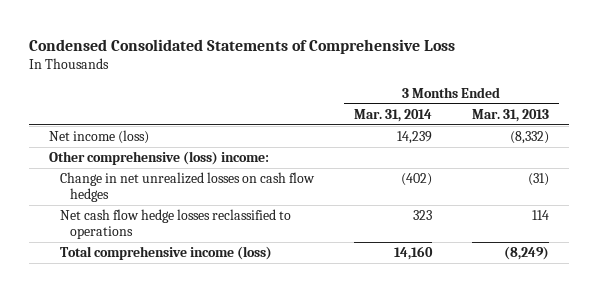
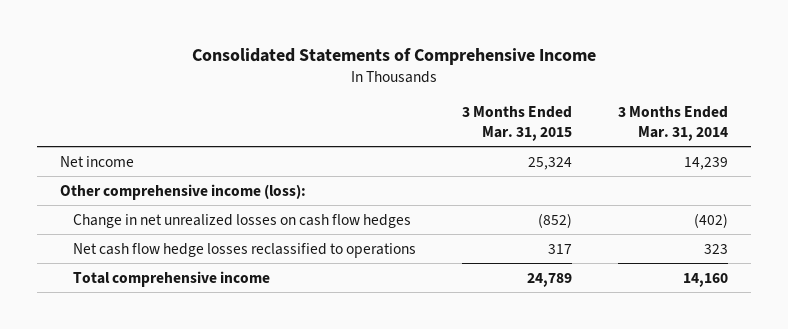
- Condensed Consolidated Statements of Comprehensive Loss
+ Consolidated Statements of Comprehensive Income
- | 3 Months Ended Mar. 31, 2014 | 3 Months Ended Mar. 31, 2013
+ | 3 Months Ended Mar. 31, 2015 | 3 Months Ended Mar. 31, 2014
- Net income (loss) | 14,239 | (8,332)
- Other comprehensive (loss) income:
+ Net income | 25,324 | 14,239
+ Other comprehensive income (loss):
- Total comprehensive income (loss) | 14,160 | (8,249)
+ Total comprehensive income | 24,789 | 14,160

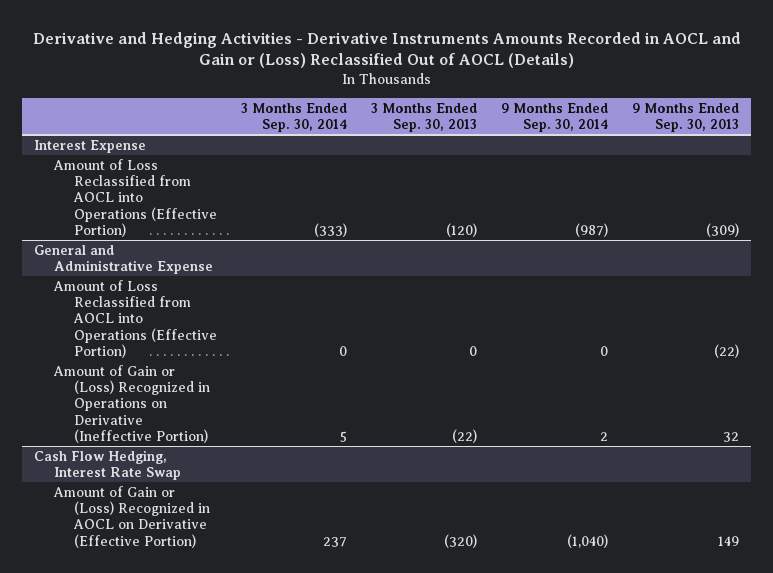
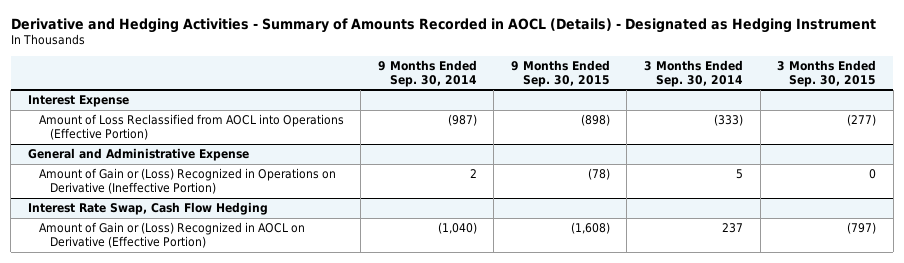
- Derivative and Hedging Activities - Derivative Instruments Amounts Recorded in AOCL and Gain or (Loss) Reclassified Out of AOCL (Details)
+ Derivative and Hedging Activities - Summary of Amounts Recorded in AOCL (Details) - Designated as Hedging Instrument
- | 3 Months Ended Sep. 30, 2014 | 3 Months Ended Sep. 30, 2013 | 9 Months Ended Sep. 30, 2014 | 9 Months Ended Sep. 30, 2013
+ | 9 Months Ended Sep. 30, 2014 | 9 Months Ended Sep. 30, 2015 | 3 Months Ended Sep. 30, 2014 | 3 Months Ended Sep. 30, 2015
@ General and Administrative Expense
- Amount of Loss Reclassified from AOCL into Operations (Effective Portion) | 0 | 0 | 0 | (22)
- Cash Flow Hedging, Interest Rate Swap
+ Interest Rate Swap, Cash Flow Hedging

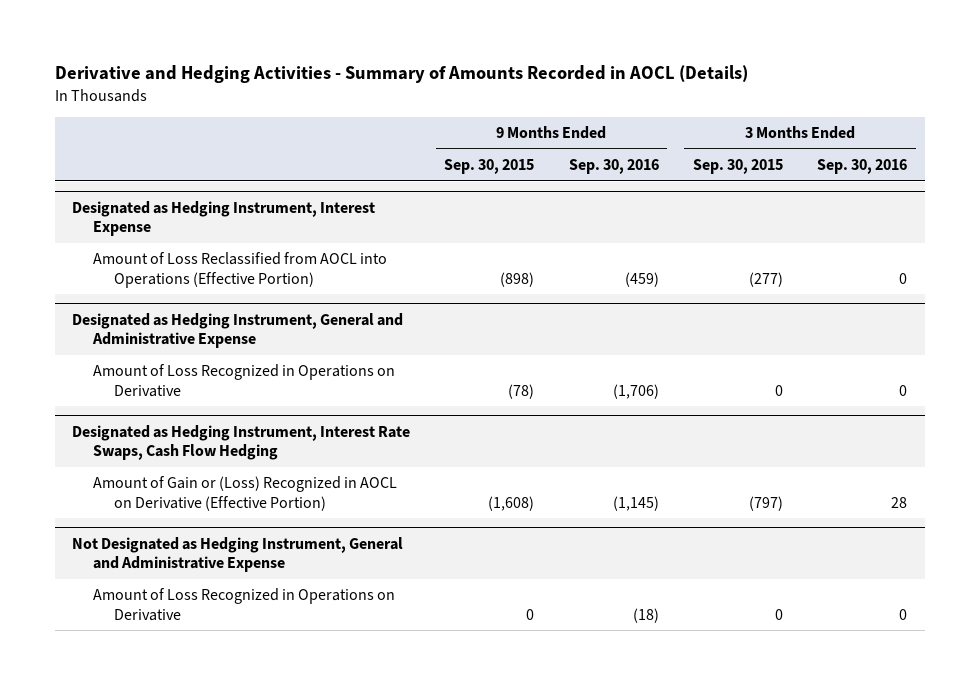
- Derivative and Hedging Activities - Summary of Amounts Recorded in AOCL (Details) - Designated as Hedging Instrument
+ Derivative and Hedging Activities - Summary of Amounts Recorded in AOCL (Details)
- | 9 Months Ended Sep. 30, 2014 | 9 Months Ended Sep. 30, 2015 | 3 Months Ended Sep. 30, 2014 | 3 Months Ended Sep. 30, 2015
+ | 9 Months Ended Sep. 30, 2015 | 9 Months Ended Sep. 30, 2016 | 3 Months Ended Sep. 30, 2015 | 3 Months Ended Sep. 30, 2016
- Interest Expense
+ Designated as Hedging Instrument, Interest Expense
- General and Administrative Expense
- Amount of Gain or (Loss) Recognized in Operations on Derivative (Ineffective Portion) | 2 | (78) | 5 | 0
- Interest Rate Swap, Cash Flow Hedging
+ Designated as Hedging Instrument, General and Administrative Expense
+ Amount of Loss Recognized in Operations on Derivative | (78) | (1,706) | 0 | 0
+ Designated as Hedging Instrument, Interest Rate Swaps, Cash Flow Hedging
+ Not Designated as Hedging Instrument, General and Administrative Expense
+ Amount of Loss Recognized in Operations on Derivative | 0 | (18) | 0 | 0

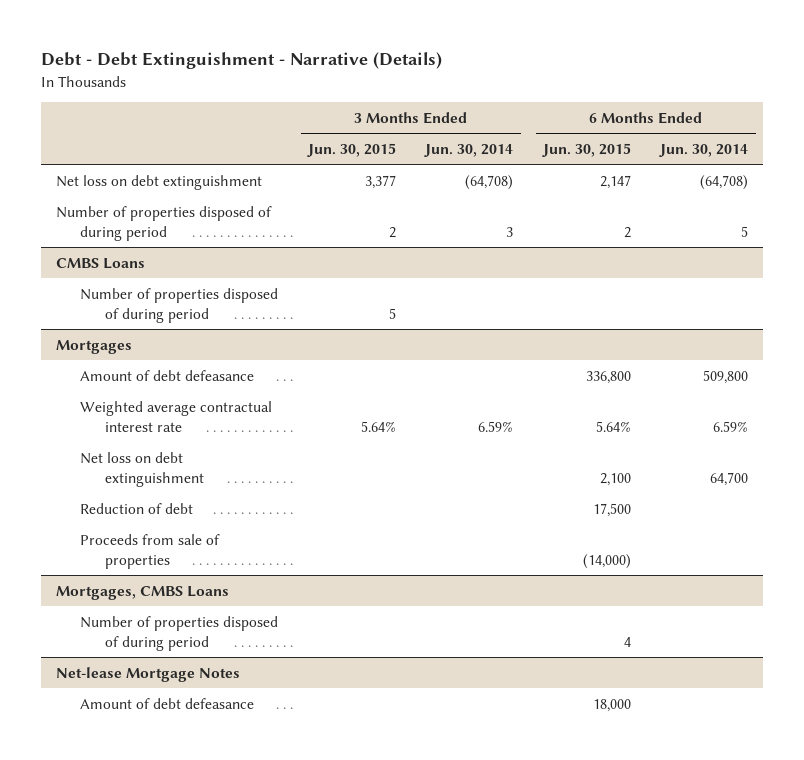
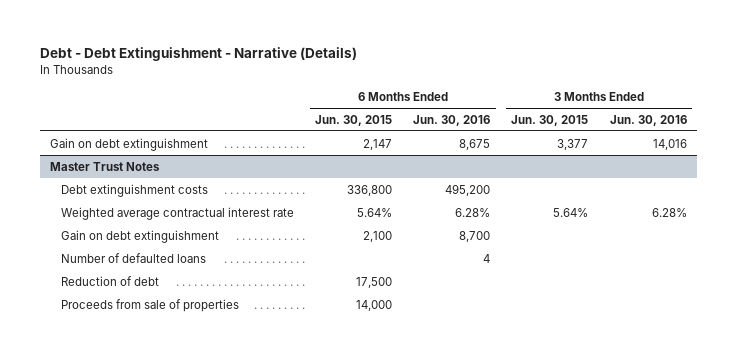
- | 3 Months Ended Jun. 30, 2015 | 3 Months Ended Jun. 30, 2014 | 6 Months Ended Jun. 30, 2015 | 6 Months Ended Jun. 30, 2014
+ | 6 Months Ended Jun. 30, 2015 | 6 Months Ended Jun. 30, 2016 | 3 Months Ended Jun. 30, 2015 | 3 Months Ended Jun. 30, 2016
- Net loss on debt extinguishment | 3,377 | (64,708) | 2,147 | (64,708)
- Number of properties disposed of during period | 2 | 3 | 2 | 5
- CMBS Loans
- Number of properties disposed of during period | 5 | | |
- Mortgages
- Amount of debt defeasance | | | 336,800 | 509,800
+ Gain on debt extinguishment | 2,147 | 8,675 | 3,377 | 14,016
+ Master Trust Notes
+ Debt extinguishment costs | 336,800 | 495,200 | |
- Net loss on debt extinguishment | | | 2,100 | 64,700
+ Gain on debt extinguishment | 2,100 | 8,700 | |
+ Number of defaulted loans | | 4 | |
- Proceeds from sale of properties | | | (14,000) |
- Mortgages, CMBS Loans
- Number of properties disposed of during period | | | 4 |
- Net-lease Mortgage Notes
- Amount of debt defeasance | | | 18,000 |
+ Proceeds from sale of properties | 14,000 | | |

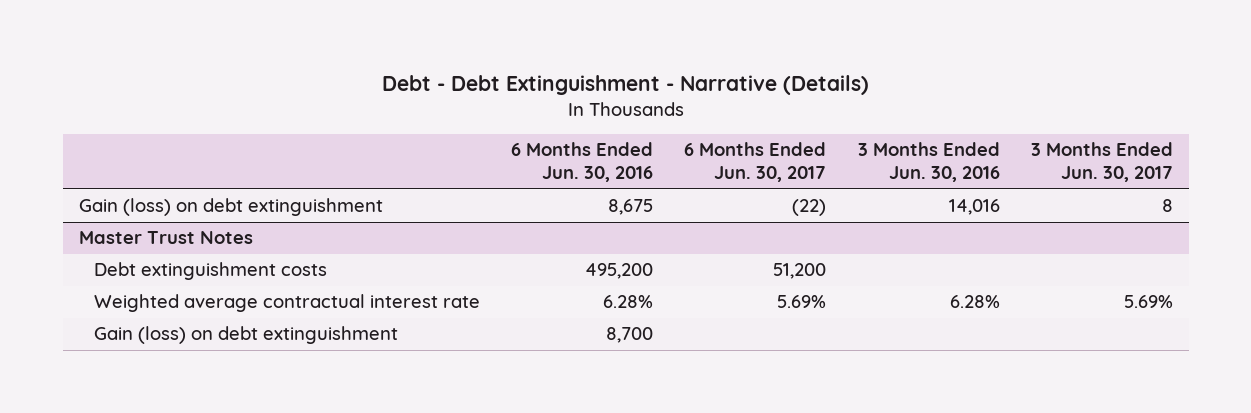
- | 6 Months Ended Jun. 30, 2015 | 6 Months Ended Jun. 30, 2016 | 3 Months Ended Jun. 30, 2015 | 3 Months Ended Jun. 30, 2016
+ | 6 Months Ended Jun. 30, 2016 | 6 Months Ended Jun. 30, 2017 | 3 Months Ended Jun. 30, 2016 | 3 Months Ended Jun. 30, 2017
- Gain on debt extinguishment | 2,147 | 8,675 | 3,377 | 14,016
+ Gain (loss) on debt extinguishment | 8,675 | (22) | 14,016 | 8
@ Master Trust Notes
- Gain on debt extinguishment | 2,100 | 8,700 | |
- Number of defaulted loans | | 4 | |
- Reduction of debt | 17,500 | | |
- Proceeds from sale of properties | 14,000 | | |
+ Gain (loss) on debt extinguishment | 8,700 | | |

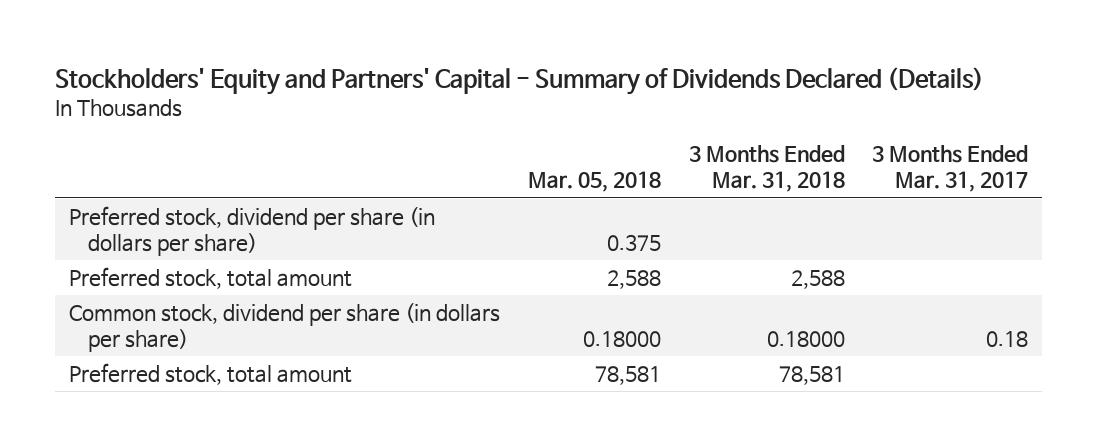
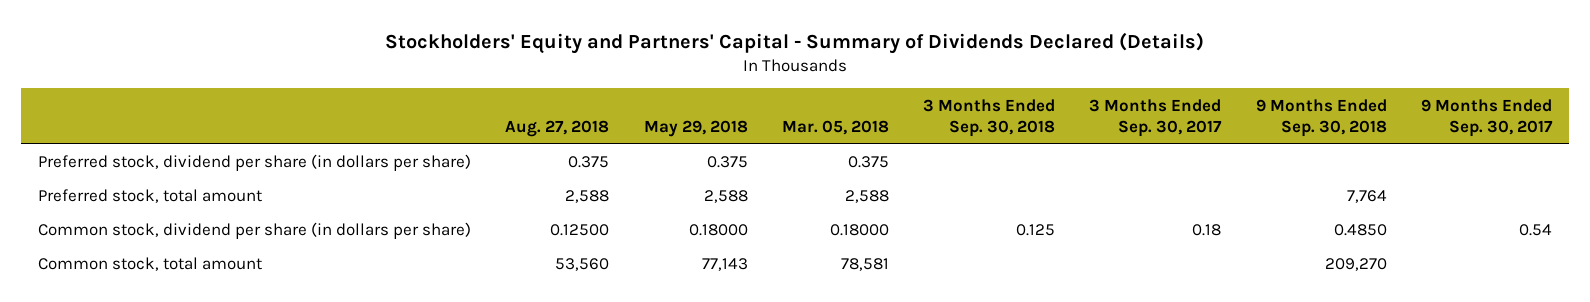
- | Mar. 05, 2018 | 3 Months Ended Mar. 31, 2018 | 3 Months Ended Mar. 31, 2017
+ | Aug. 27, 2018 | May 29, 2018 | Mar. 05, 2018 | 3 Months Ended Sep. 30, 2018 | 3 Months Ended Sep. 30, 2017 | 9 Months Ended Sep. 30, 2018 | 9 Months Ended Sep. 30, 2017
- Preferred stock, total amount | 78,581 | 78,581 |
+ Common stock, total amount | 53,560 | 77,143 | 78,581 | | | 209,270 |

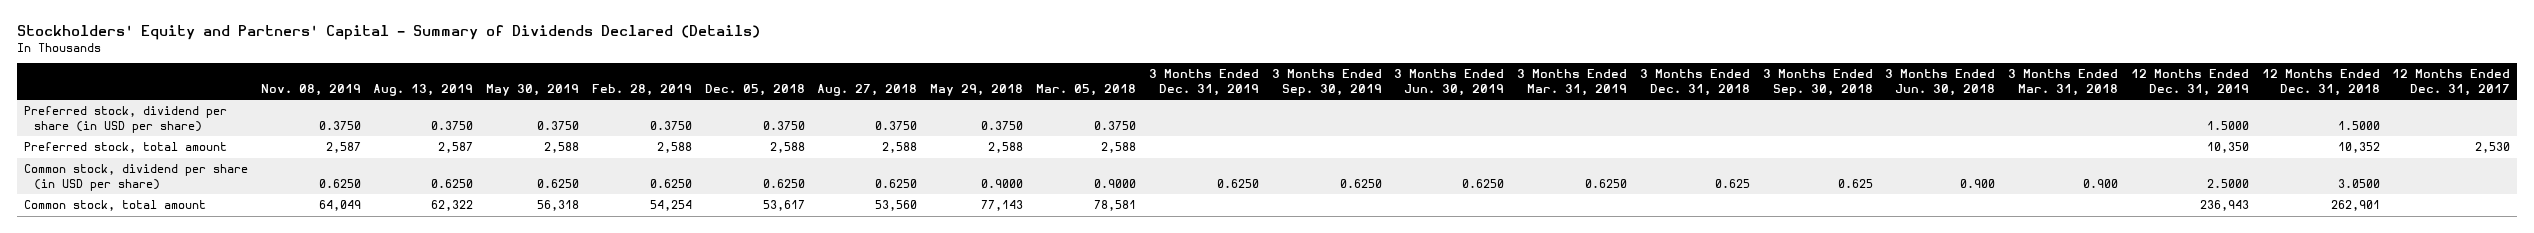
- | Aug. 27, 2018 | May 29, 2018 | Mar. 05, 2018 | 3 Months Ended Sep. 30, 2018 | 3 Months Ended Sep. 30, 2017 | 9 Months Ended Sep. 30, 2018 | 9 Months Ended Sep. 30, 2017
+ | Nov. 08, 2019 | Aug. 13, 2019 | May 30, 2019 | Feb. 28, 2019 | Dec. 05, 2018 | Aug. 27, 2018 | May 29, 2018 | Mar. 05, 2018 | 3 Months Ended Dec. 31, 2019 | 3 Months Ended Sep. 30, 2019 | 3 Months Ended Jun. 30, 2019 | 3 Months Ended Mar. 31, 2019 | 3 Months Ended Dec. 31, 2018 | 3 Months Ended Sep. 30, 2018 | 3 Months Ended Jun. 30, 2018 | 3 Months Ended Mar. 31, 2018 | 12 Months Ended Dec. 31, 2019 | 12 Months Ended Dec. 31, 2018 | 12 Months Ended Dec. 31, 2017
- Preferred stock, dividend per share (in dollars per share) | 0.375 | 0.375 | 0.375 | | | |
+ Preferred stock, dividend per share (in USD per share) | 0.3750 | 0.3750 | 0.3750 | 0.3750 | 0.3750 | 0.3750 | 0.3750 | 0.3750 | | | | | | | | | 1.5000 | 1.5000 |
- Common stock, dividend per share (in dollars per share) | 0.12500 | 0.18000 | 0.18000 | 0.125 | 0.18 | 0.4850 | 0.54
+ Common stock, dividend per share (in USD per share) | 0.6250 | 0.6250 | 0.6250 | 0.6250 | 0.6250 | 0.6250 | 0.9000 | 0.9000 | 0.6250 | 0.6250 | 0.6250 | 0.6250 | 0.625 | 0.625 | 0.900 | 0.900 | 2.5000 | 3.0500 |

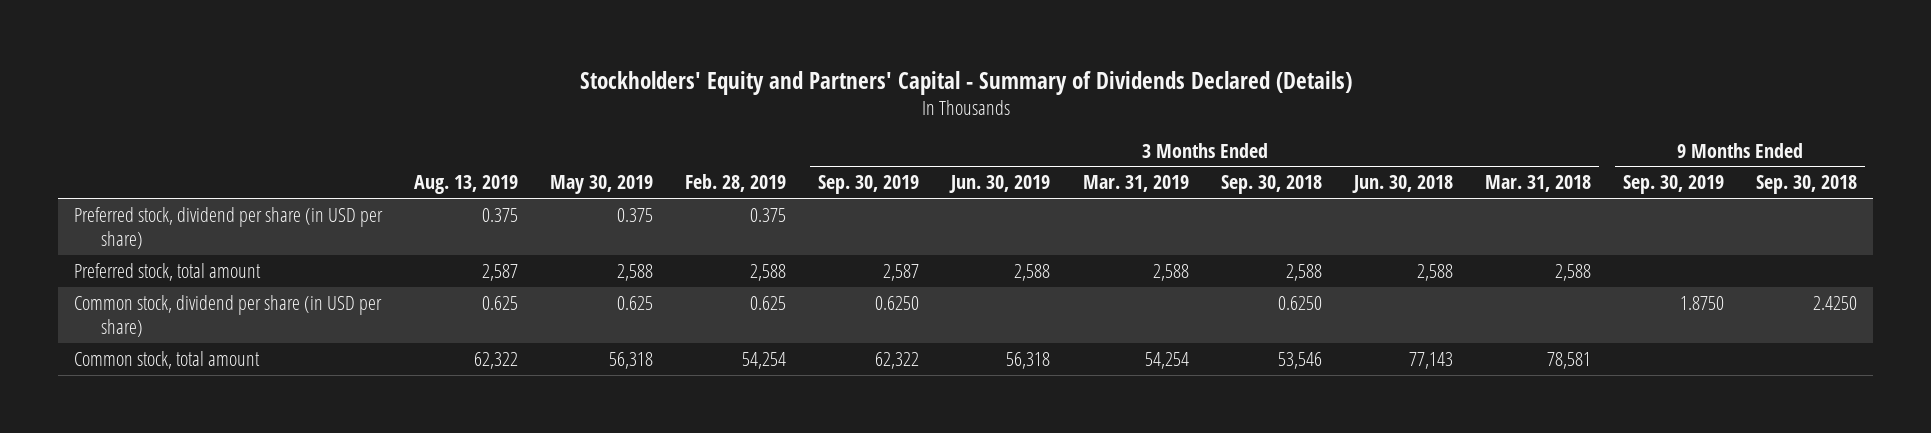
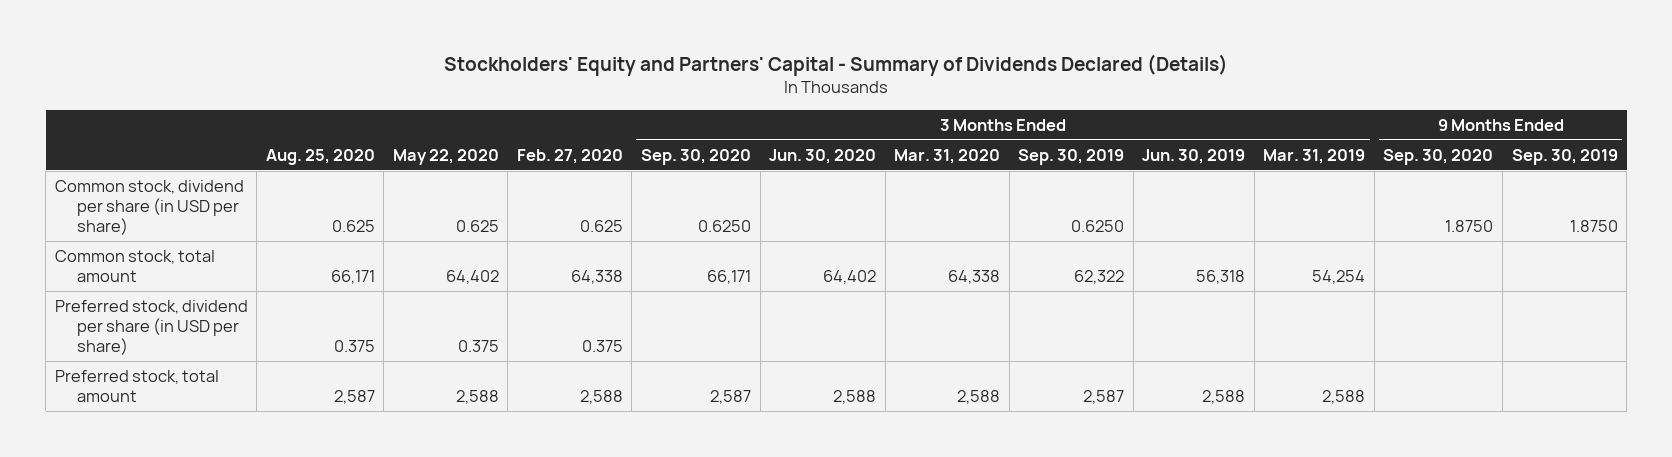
- | Aug. 13, 2019 | May 30, 2019 | Feb. 28, 2019 | 3 Months Ended Sep. 30, 2019 | 3 Months Ended Jun. 30, 2019 | 3 Months Ended Mar. 31, 2019 | 3 Months Ended Sep. 30, 2018 | 3 Months Ended Jun. 30, 2018 | 3 Months Ended Mar. 31, 2018 | 9 Months Ended Sep. 30, 2019 | 9 Months Ended Sep. 30, 2018
+ | Aug. 25, 2020 | May 22, 2020 | Feb. 27, 2020 | 3 Months Ended Sep. 30, 2020 | 3 Months Ended Jun. 30, 2020 | 3 Months Ended Mar. 31, 2020 | 3 Months Ended Sep. 30, 2019 | 3 Months Ended Jun. 30, 2019 | 3 Months Ended Mar. 31, 2019 | 9 Months Ended Sep. 30, 2020 | 9 Months Ended Sep. 30, 2019
moved down: Preferred stock, dividend per share (in USD per share) | 0.375 | 0.375 | 0.375 | | | | | | | |
moved down: Preferred stock, total amount | 2,587 | 2,588 | 2,588 | 2,587 | 2,588 | 2,588 | 2,587 | 2,588 | 2,588 | |

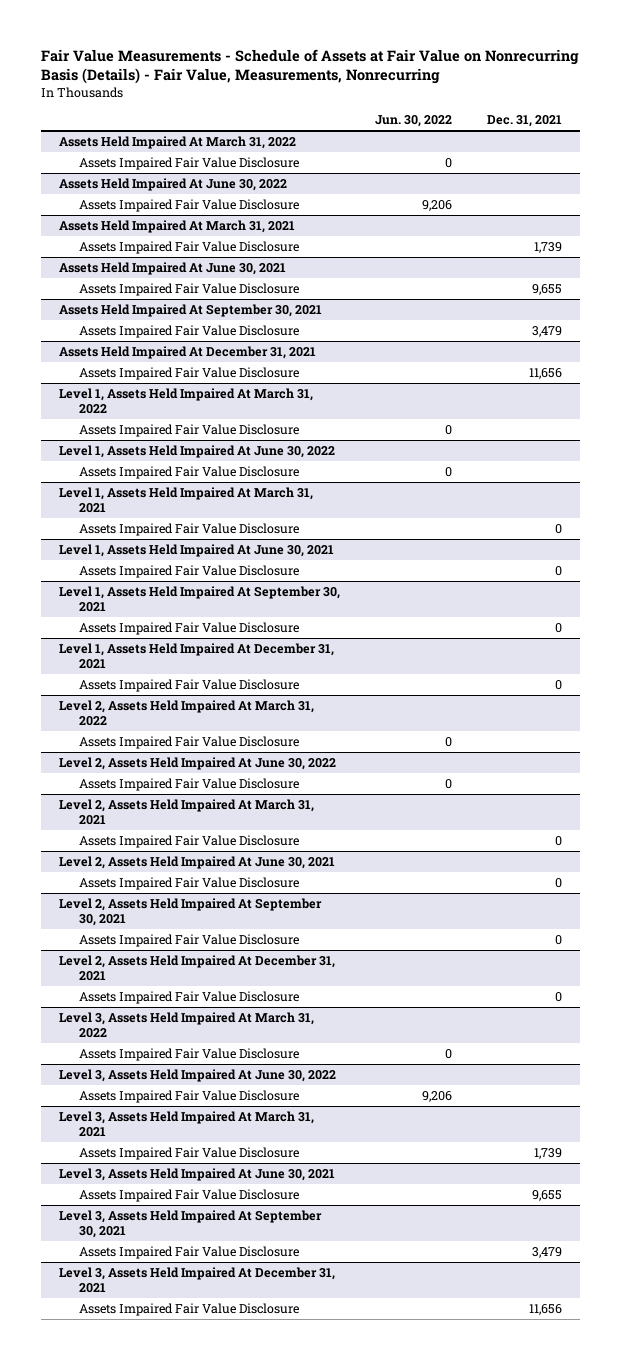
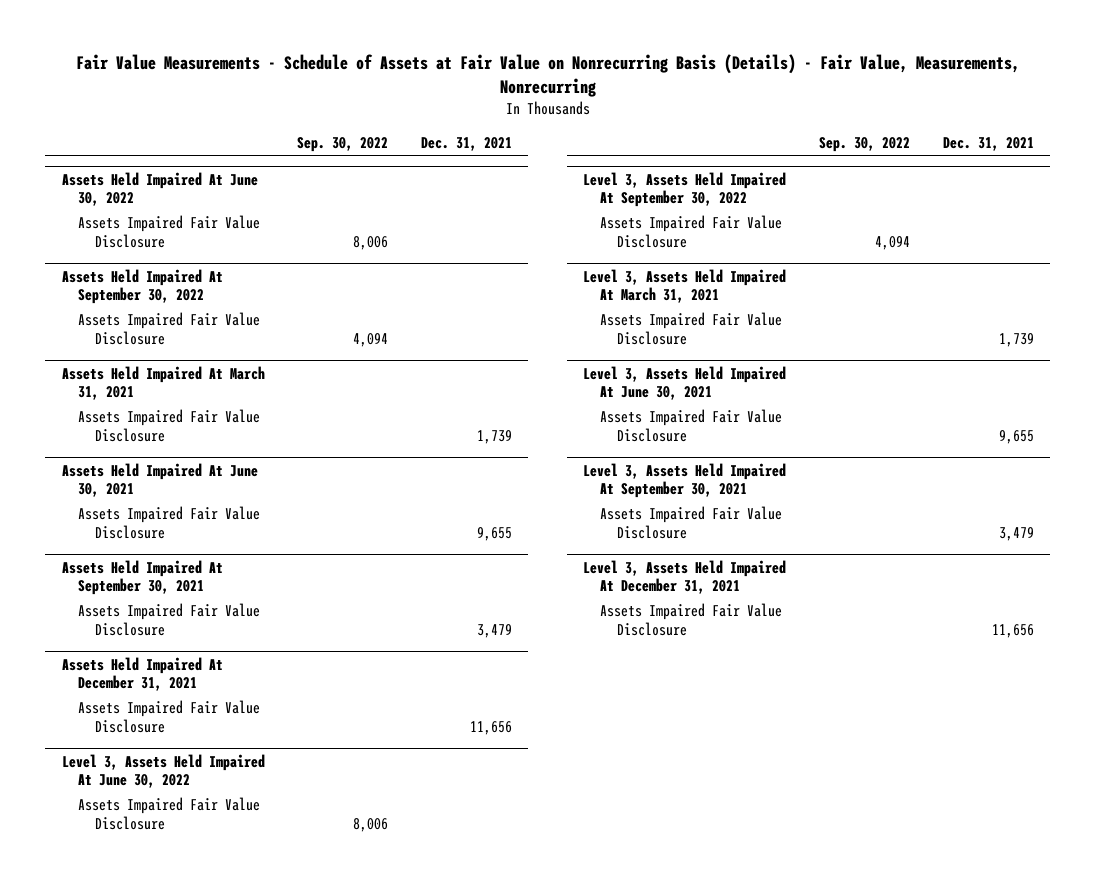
- | Jun. 30, 2022 | Dec. 31, 2021
+ | Sep. 30, 2022 | Dec. 31, 2021
- Assets Held Impaired At March 31, 2022
- Assets Impaired Fair Value Disclosure | 0 |
+ Assets Held Impaired At September 30, 2022
+ Assets Impaired Fair Value Disclosure | 4,094 |
- Level 1, Assets Held Impaired At March 31, 2022
- Assets Impaired Fair Value Disclosure | 0 |
- Level 1, Assets Held Impaired At June 30, 2022
- Assets Impaired Fair Value Disclosure | 0 |
- Level 1, Assets Held Impaired At March 31, 2021
- Assets Impaired Fair Value Disclosure | | 0
- Level 1, Assets Held Impaired At June 30, 2021
- Assets Impaired Fair Value Disclosure | | 0
- Level 1, Assets Held Impaired At September 30, 2021
- Assets Impaired Fair Value Disclosure | | 0
- Level 1, Assets Held Impaired At December 31, 2021
- Assets Impaired Fair Value Disclosure | | 0
- Level 2, Assets Held Impaired At March 31, 2022
- Assets Impaired Fair Value Disclosure | 0 |
- Level 2, Assets Held Impaired At June 30, 2022
- Assets Impaired Fair Value Disclosure | 0 |
- Level 2, Assets Held Impaired At March 31, 2021
- Assets Impaired Fair Value Disclosure | | 0
- Level 2, Assets Held Impaired At June 30, 2021
- Assets Impaired Fair Value Disclosure | | 0
- Level 2, Assets Held Impaired At September 30, 2021
- Assets Impaired Fair Value Disclosure | | 0
- Level 2, Assets Held Impaired At December 31, 2021
- Assets Impaired Fair Value Disclosure | | 0
- Level 3, Assets Held Impaired At March 31, 2022
- Assets Impaired Fair Value Disclosure | 0 |
+ Level 3, Assets Held Impaired At September 30, 2022
+ Assets Impaired Fair Value Disclosure | 4,094 |

